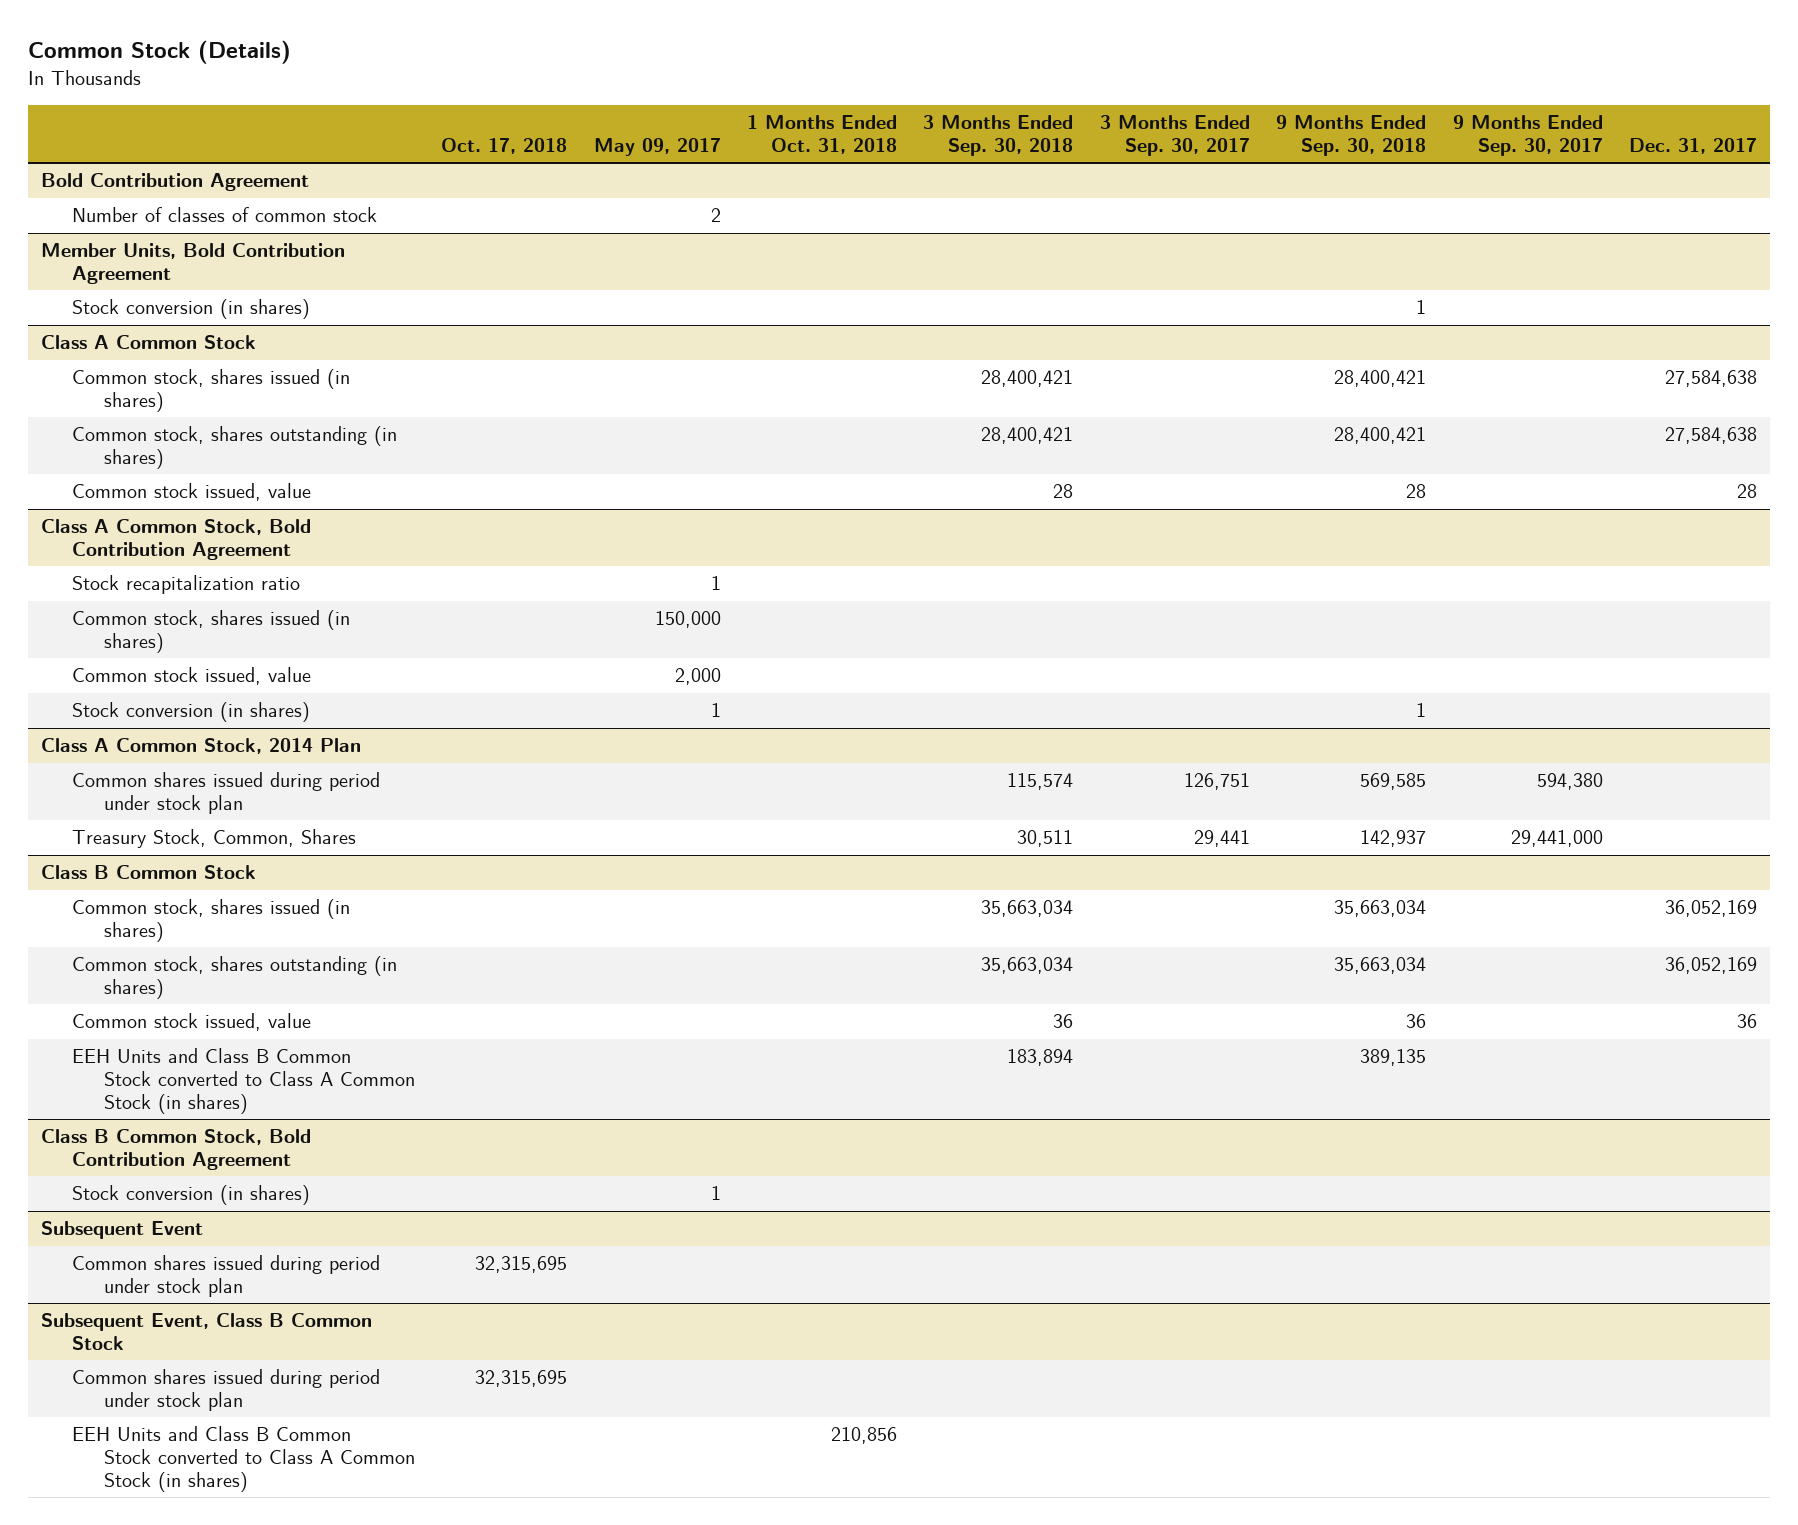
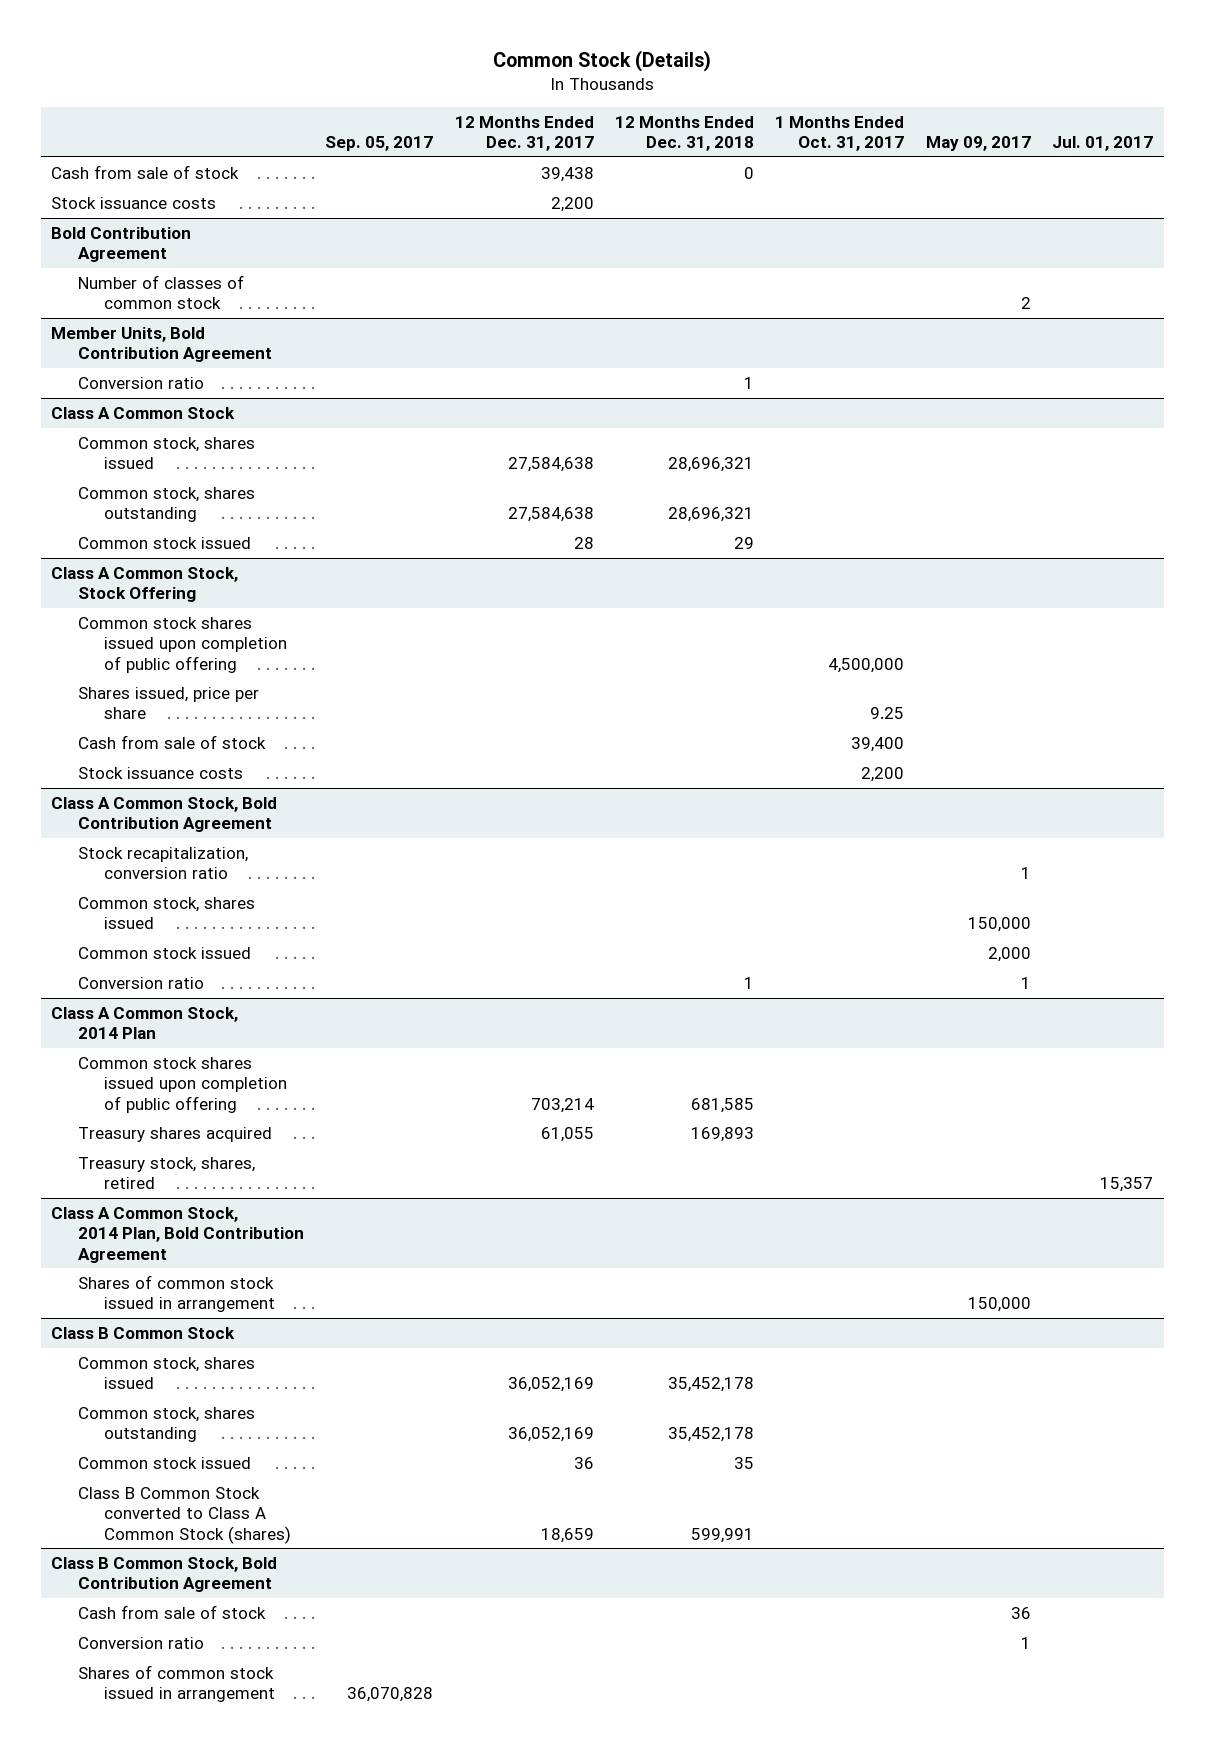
- | Oct. 17, 2018 | May 09, 2017 | 1 Months Ended Oct. 31, 2018 | 3 Months Ended Sep. 30, 2018 | 3 Months Ended Sep. 30, 2017 | 9 Months Ended Sep. 30, 2018 | 9 Months Ended Sep. 30, 2017 | Dec. 31, 2017
+ | Sep. 05, 2017 | 12 Months Ended Dec. 31, 2017 | 12 Months Ended Dec. 31, 2018 | 1 Months Ended Oct. 31, 2017 | May 09, 2017 | Jul. 01, 2017
+ Cash from sale of stock | | 39,438 | 0 | | |
+ Stock issuance costs | | 2,200 | | | |
@ Member Units, Bold Contribution Agreement
- Stock conversion (in shares) | | | | | | 1 | |
+ Conversion ratio | | | 1 | | |
@ Class A Common Stock
- Common stock, shares issued (in shares) | | | | 28,400,421 | | 28,400,421 | | 27,584,638
- Common stock, shares outstanding (in shares) | | | | 28,400,421 | | 28,400,421 | | 27,584,638
- Common stock issued, value | | | | 28 | | 28 | | 28
+ Common stock, shares issued | | 27,584,638 | 28,696,321 | | |
+ Common stock, shares outstanding | | 27,584,638 | 28,696,321 | | |
+ Common stock issued | | 28 | 29 | | |
+ Class A Common Stock, Stock Offering
+ Common stock shares issued upon completion of public offering | | | | 4,500,000 | |
+ Shares issued, price per share | | | | 9.25 | |
+ Cash from sale of stock | | | | 39,400 | |
+ Stock issuance costs | | | | 2,200 | |
@ Class A Common Stock, Bold Contribution Agreement
- Stock recapitalization ratio | | 1 | | | | | |
- Common stock, shares issued (in shares) | | 150,000 | | | | | |
- Common stock issued, value | | 2,000 | | | | | |
- Stock conversion (in shares) | | 1 | | | | 1 | |
+ Stock recapitalization, conversion ratio | | | | | 1 |
+ Common stock, shares issued | | | | | 150,000 |
+ Common stock issued | | | | | 2,000 |
+ Conversion ratio | | | 1 | | 1 |
@ Class A Common Stock, 2014 Plan
- Common shares issued during period under stock plan | | | | 115,574 | 126,751 | 569,585 | 594,380 |
- Treasury Stock, Common, Shares | | | | 30,511 | 29,441 | 142,937 | 29,441,000 |
+ Common stock shares issued upon completion of public offering | | 703,214 | 681,585 | | |
+ Treasury shares acquired | | 61,055 | 169,893 | | |
+ Treasury stock, shares, retired | | | | | | 15,357
+ Class A Common Stock, 2014 Plan, Bold Contribution Agreement
+ Shares of common stock issued in arrangement | | | | | 150,000 |
@ Class B Common Stock
- Common stock, shares issued (in shares) | | | | 35,663,034 | | 35,663,034 | | 36,052,169
- Common stock, shares outstanding (in shares) | | | | 35,663,034 | | 35,663,034 | | 36,052,169
- Common stock issued, value | | | | 36 | | 36 | | 36
- EEH Units and Class B Common Stock converted to Class A Common Stock (in shares) | | | | 183,894 | | 389,135 | |
+ Common stock, shares issued | | 36,052,169 | 35,452,178 | | |
+ Common stock, shares outstanding | | 36,052,169 | 35,452,178 | | |
+ Common stock issued | | 36 | 35 | | |
+ Class B Common Stock converted to Class A Common Stock (shares) | | 18,659 | 599,991 | | |
@ Class B Common Stock, Bold Contribution Agreement
- Stock conversion (in shares) | | 1 | | | | | |
- Subsequent Event
- Common shares issued during period under stock plan | 32,315,695 | | | | | | |
- Subsequent Event, Class B Common Stock
- Common shares issued during period under stock plan | 32,315,695 | | | | | | |
- EEH Units and Class B Common Stock converted to Class A Common Stock (in shares) | | | 210,856 | | | | |
@ Class B Common Stock, Bold Contribution Agreement
+ Cash from sale of stock | | | | | 36 |
+ Conversion ratio | | | | | 1 |
+ Shares of common stock issued in arrangement | 36,070,828 | | | | |

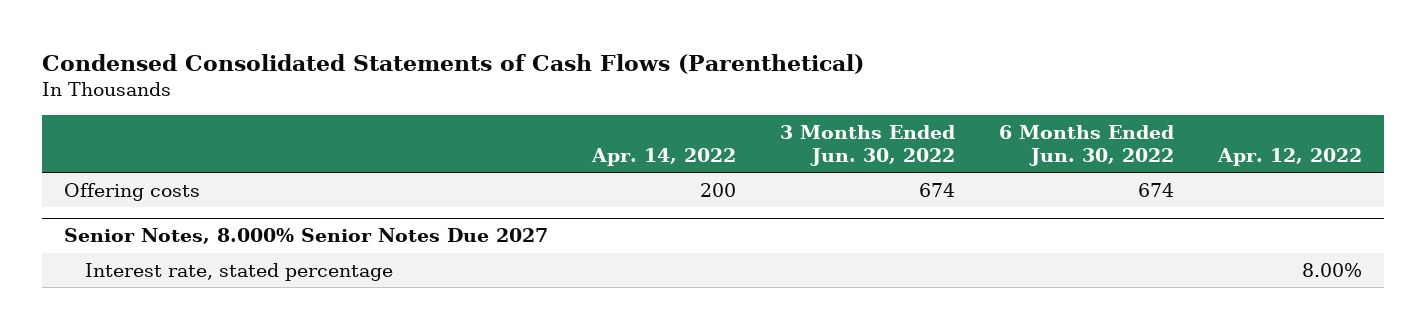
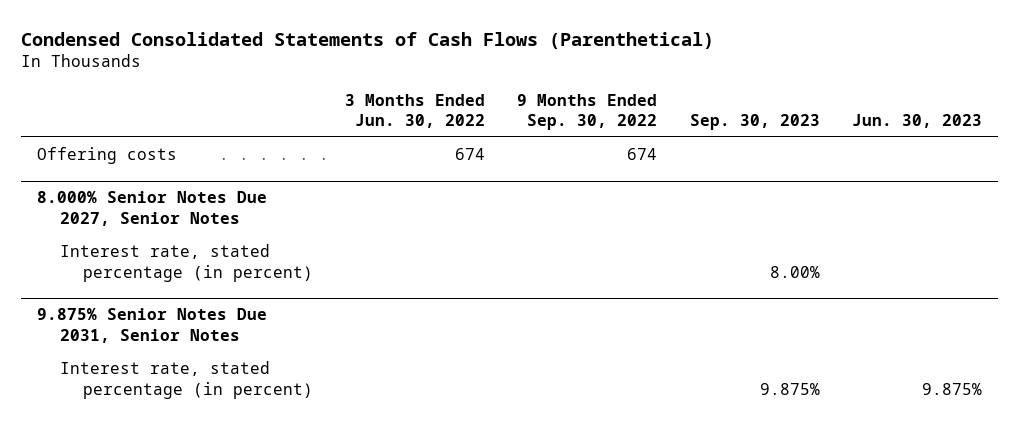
- | Apr. 14, 2022 | 3 Months Ended Jun. 30, 2022 | 6 Months Ended Jun. 30, 2022 | Apr. 12, 2022
+ | 3 Months Ended Jun. 30, 2022 | 9 Months Ended Sep. 30, 2022 | Sep. 30, 2023 | Jun. 30, 2023
- Senior Notes, 8.000% Senior Notes Due 2027
- Interest rate, stated percentage | | | | 8.00%
+ 8.000% Senior Notes Due 2027, Senior Notes
+ Interest rate, stated percentage (in percent) | | | 8.00% |
+ 9.875% Senior Notes Due 2031, Senior Notes
+ Interest rate, stated percentage (in percent) | | | 9.875% | 9.875%

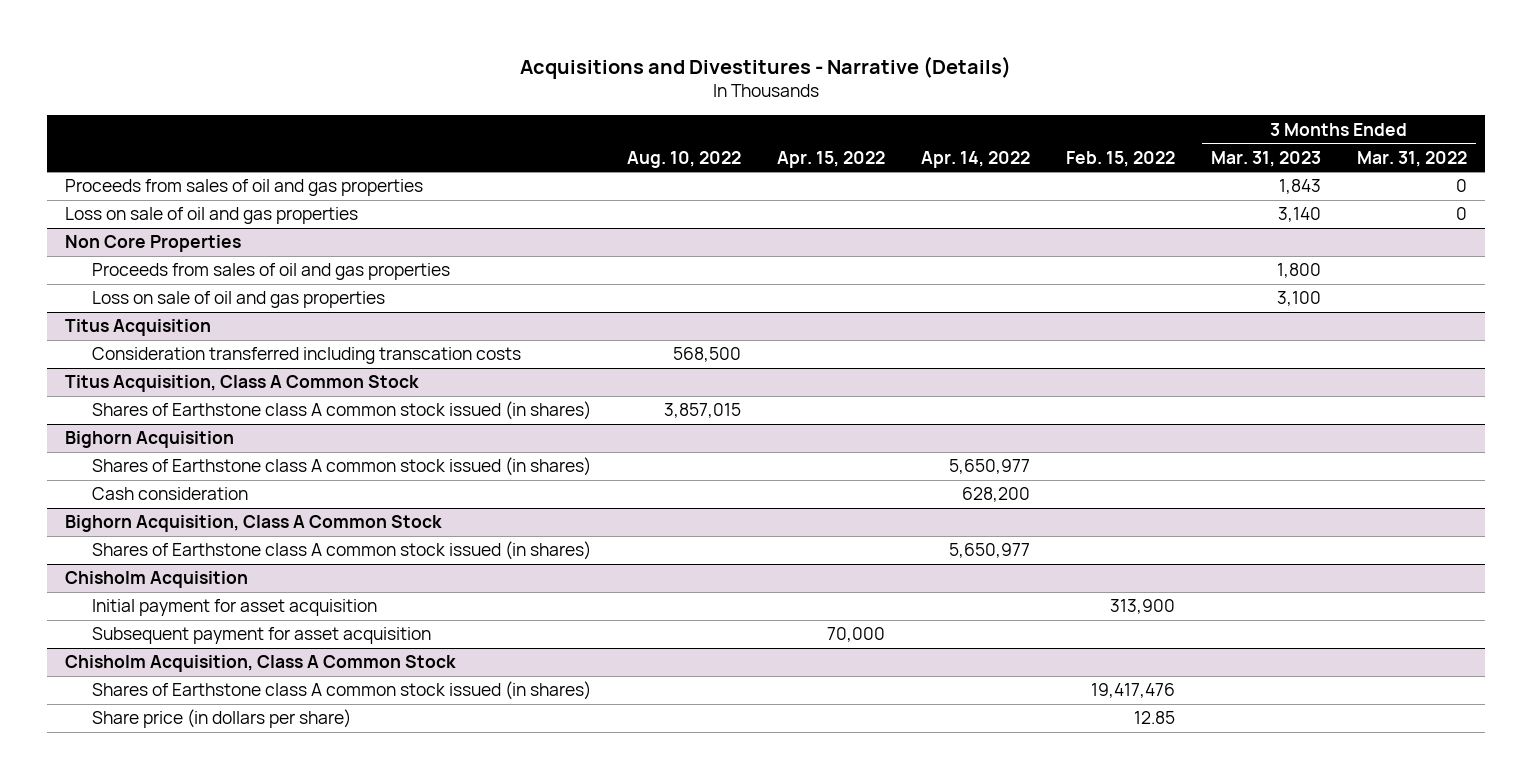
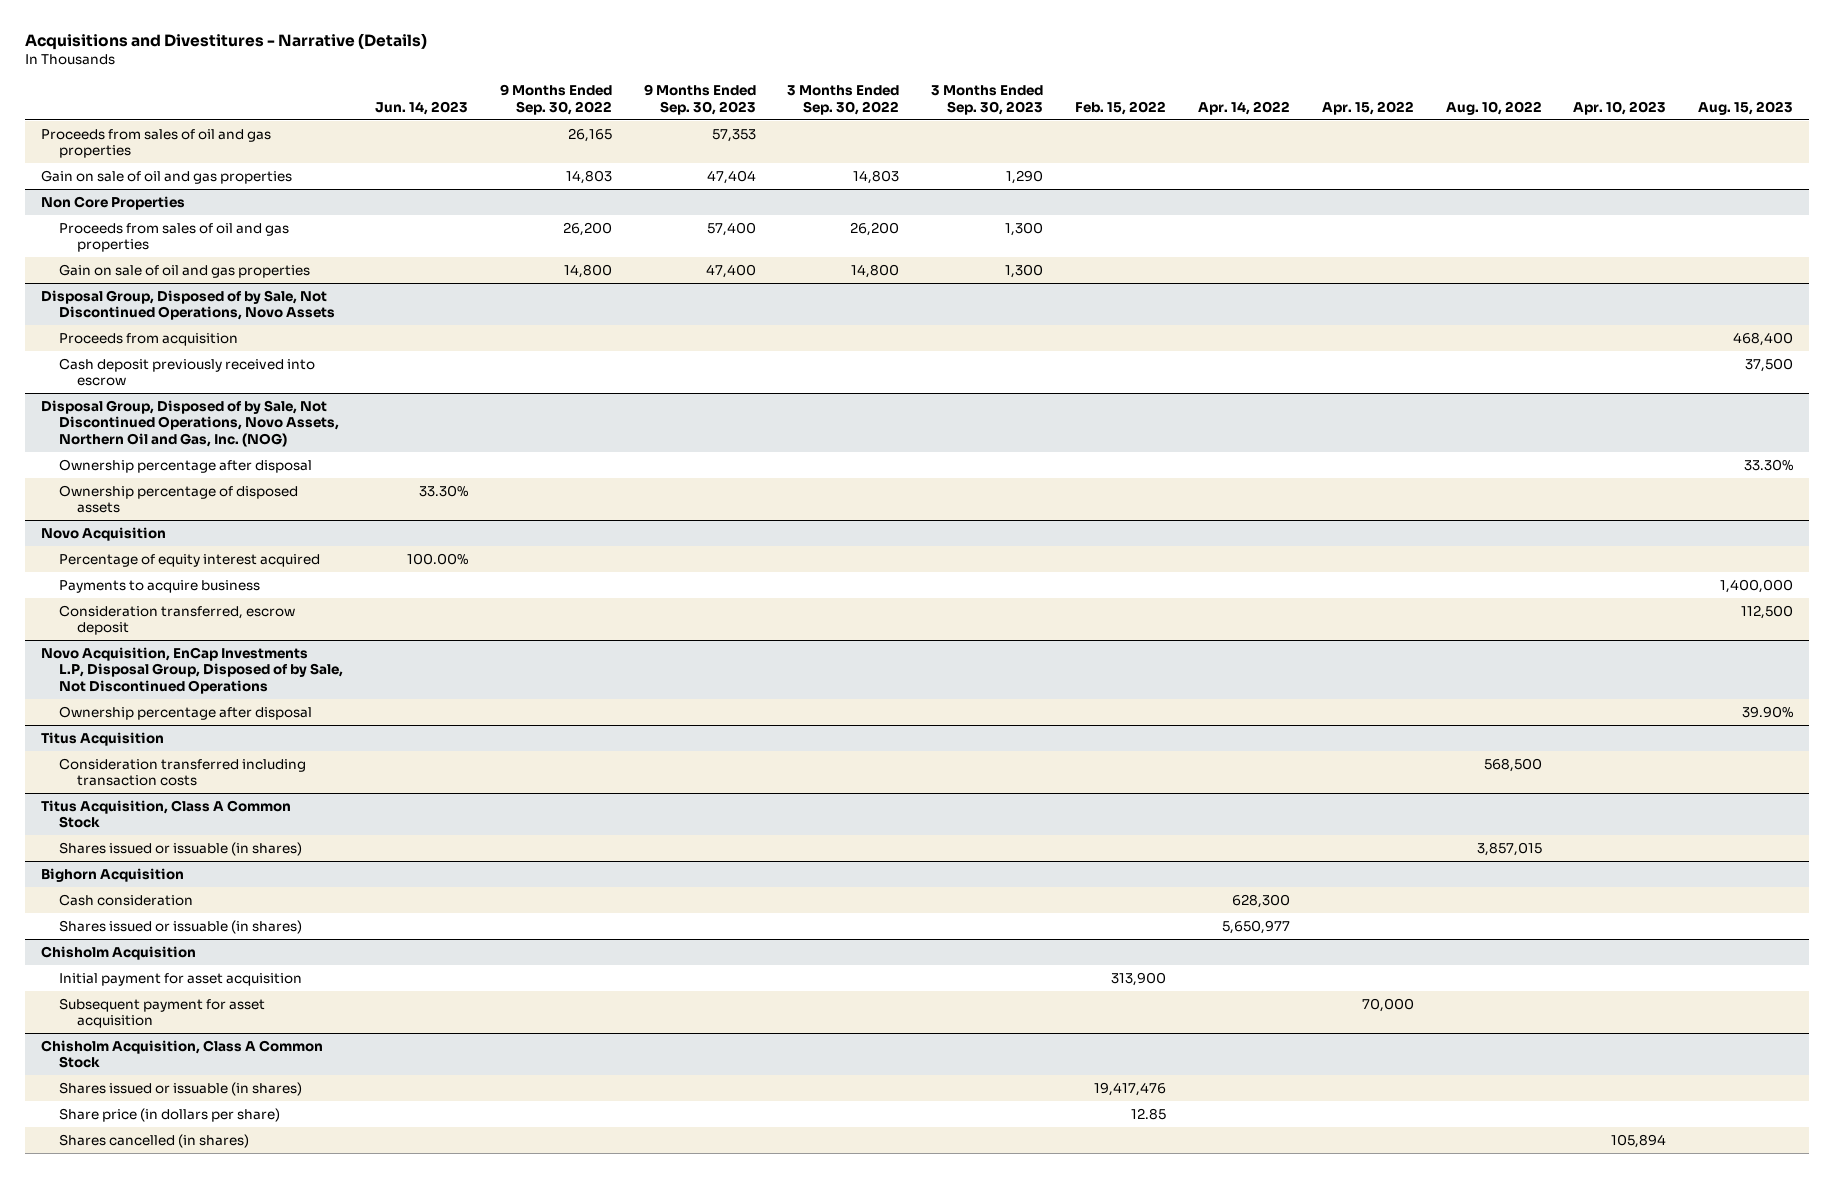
- | Aug. 10, 2022 | Apr. 15, 2022 | Apr. 14, 2022 | Feb. 15, 2022 | 3 Months Ended Mar. 31, 2023 | 3 Months Ended Mar. 31, 2022
+ | Jun. 14, 2023 | 9 Months Ended Sep. 30, 2022 | 9 Months Ended Sep. 30, 2023 | 3 Months Ended Sep. 30, 2022 | 3 Months Ended Sep. 30, 2023 | Feb. 15, 2022 | Apr. 14, 2022 | Apr. 15, 2022 | Aug. 10, 2022 | Apr. 10, 2023 | Aug. 15, 2023
- Loss on sale of oil and gas properties | | | | | 3,140 | 0
+ Gain on sale of oil and gas properties | | 14,803 | 47,404 | 14,803 | 1,290 | | | | | |
@ Non Core Properties
- Loss on sale of oil and gas properties | | | | | 3,100 |
+ Gain on sale of oil and gas properties | | 14,800 | 47,400 | 14,800 | 1,300 | | | | | |
+ Disposal Group, Disposed of by Sale, Not Discontinued Operations, Novo Assets
+ Proceeds from acquisition | | | | | | | | | | | 468,400
+ Cash deposit previously received into escrow | | | | | | | | | | | 37,500
+ Disposal Group, Disposed of by Sale, Not Discontinued Operations, Novo Assets, Northern Oil and Gas, Inc. (NOG)
+ Ownership percentage after disposal | | | | | | | | | | | 33.30%
+ Ownership percentage of disposed assets | 33.30% | | | | | | | | | |
+ Novo Acquisition
+ Percentage of equity interest acquired | 100.00% | | | | | | | | | |
+ Payments to acquire business | | | | | | | | | | | 1,400,000
+ Consideration transferred, escrow deposit | | | | | | | | | | | 112,500
+ Novo Acquisition, EnCap Investments L.P, Disposal Group, Disposed of by Sale, Not Discontinued Operations
+ Ownership percentage after disposal | | | | | | | | | | | 39.90%
@ Titus Acquisition
- Consideration transferred including transcation costs | 568,500 | | | | |
+ Consideration transferred including transaction costs | | | | | | | | | 568,500 | |
@ Titus Acquisition, Class A Common Stock
- Shares of Earthstone class A common stock issued (in shares) | 3,857,015 | | | | |
+ Shares issued or issuable (in shares) | | | | | | | | | 3,857,015 | |
@ Bighorn Acquisition
- Shares of Earthstone class A common stock issued (in shares) | | | 5,650,977 | | |
- Cash consideration | | | 628,200 | | |
- Bighorn Acquisition, Class A Common Stock
- Shares of Earthstone class A common stock issued (in shares) | | | 5,650,977 | | |
@ Bighorn Acquisition
+ Cash consideration | | | | | | | 628,300 | | | |
+ Shares issued or issuable (in shares) | | | | | | | 5,650,977 | | | |
@ Chisholm Acquisition, Class A Common Stock
- Shares of Earthstone class A common stock issued (in shares) | | | | 19,417,476 | |
+ Shares issued or issuable (in shares) | | | | | | 19,417,476 | | | | |
+ Shares cancelled (in shares) | | | | | | | | | | 105,894 |

